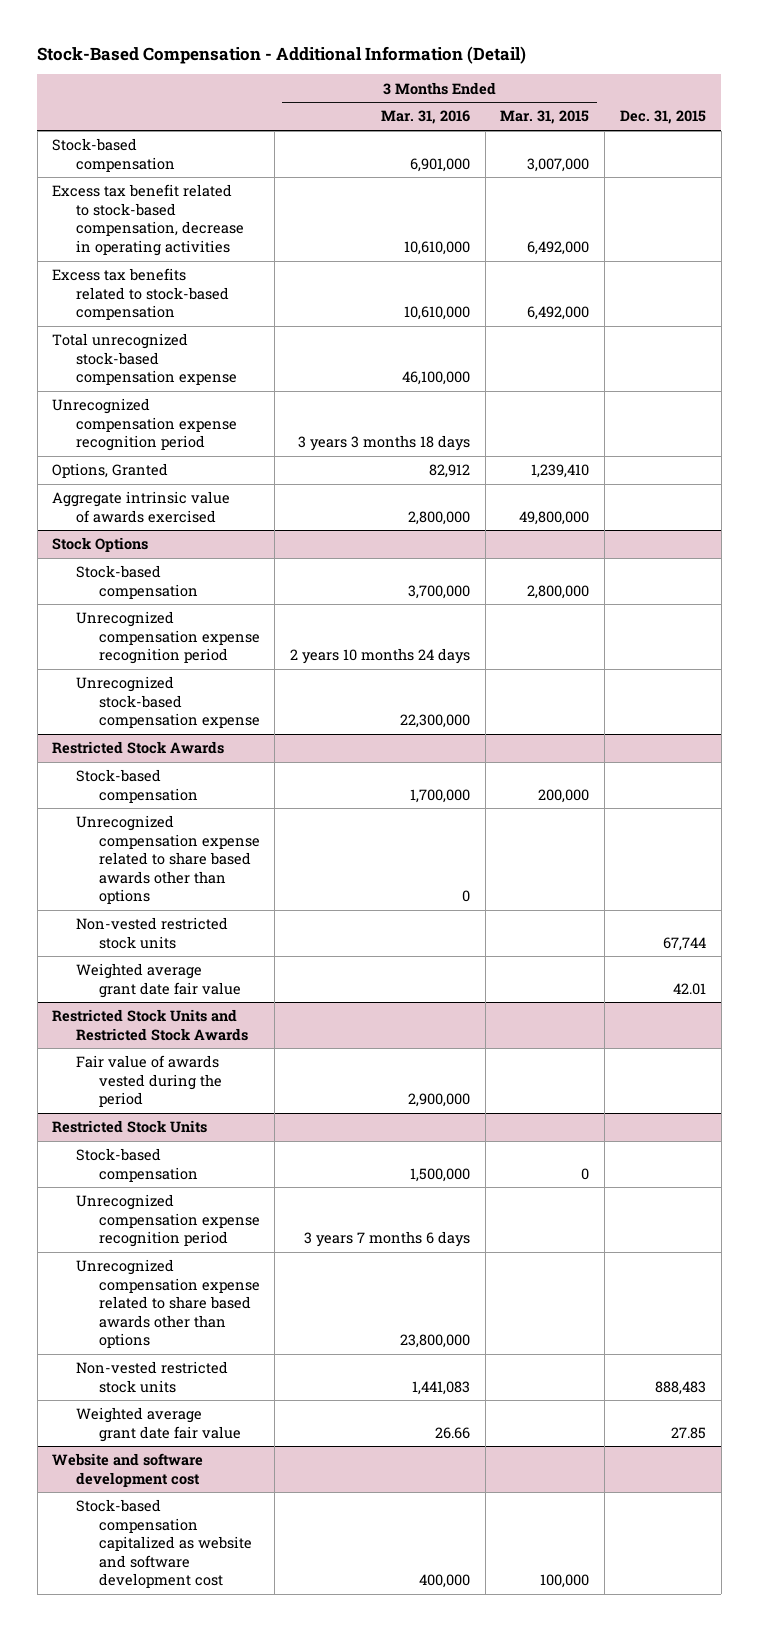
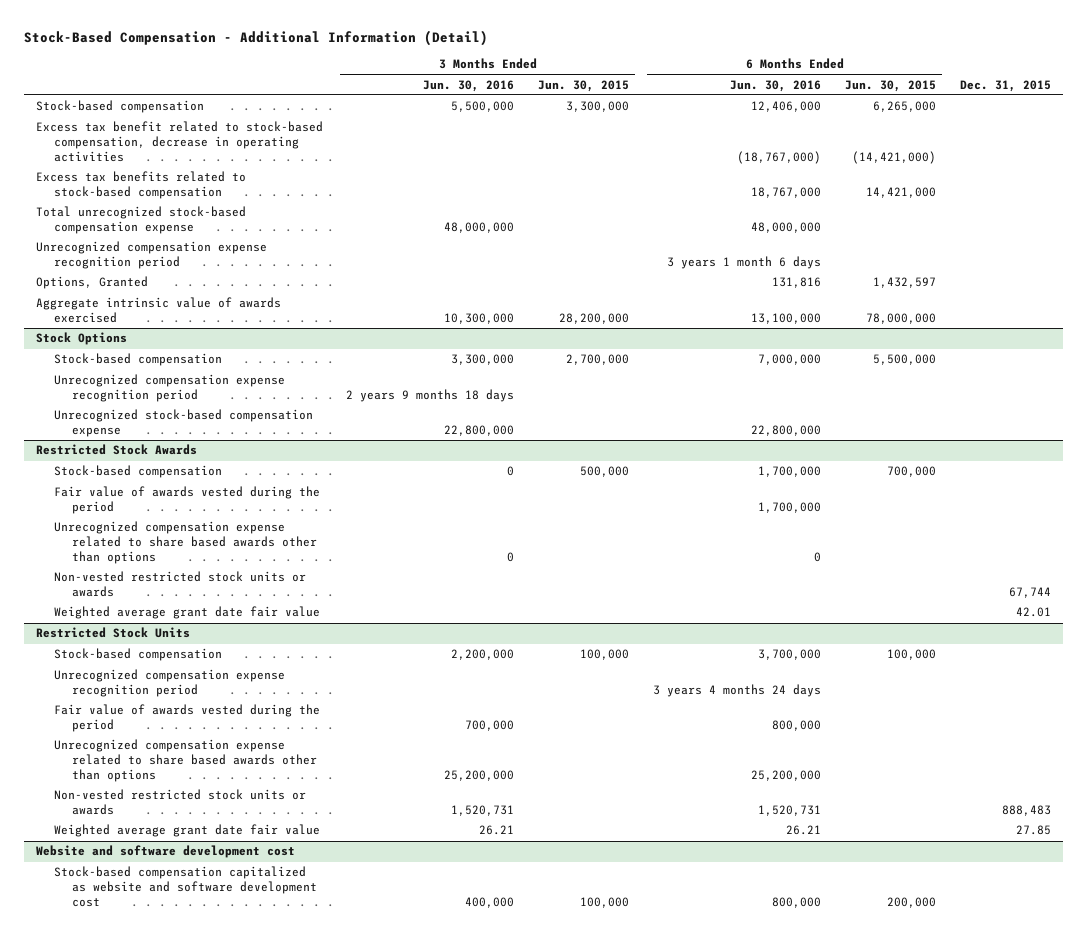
- | 3 Months Ended Mar. 31, 2016 | 3 Months Ended Mar. 31, 2015 | Dec. 31, 2015
+ | 3 Months Ended Jun. 30, 2016 | 3 Months Ended Jun. 30, 2015 | 6 Months Ended Jun. 30, 2016 | 6 Months Ended Jun. 30, 2015 | Dec. 31, 2015
@ Restricted Stock Awards
+ Fair value of awards vested during the period | | | 1,700,000 | |
- Non-vested restricted stock units | | | 67,744
+ Non-vested restricted stock units or awards | | | | | 67,744
- Restricted Stock Units and Restricted Stock Awards
- Fair value of awards vested during the period | 2,900,000 | |
@ Restricted Stock Units
+ Fair value of awards vested during the period | 700,000 | | 800,000 | |
- Non-vested restricted stock units | 1,441,083 | | 888,483
+ Non-vested restricted stock units or awards | 1,520,731 | | 1,520,731 | | 888,483

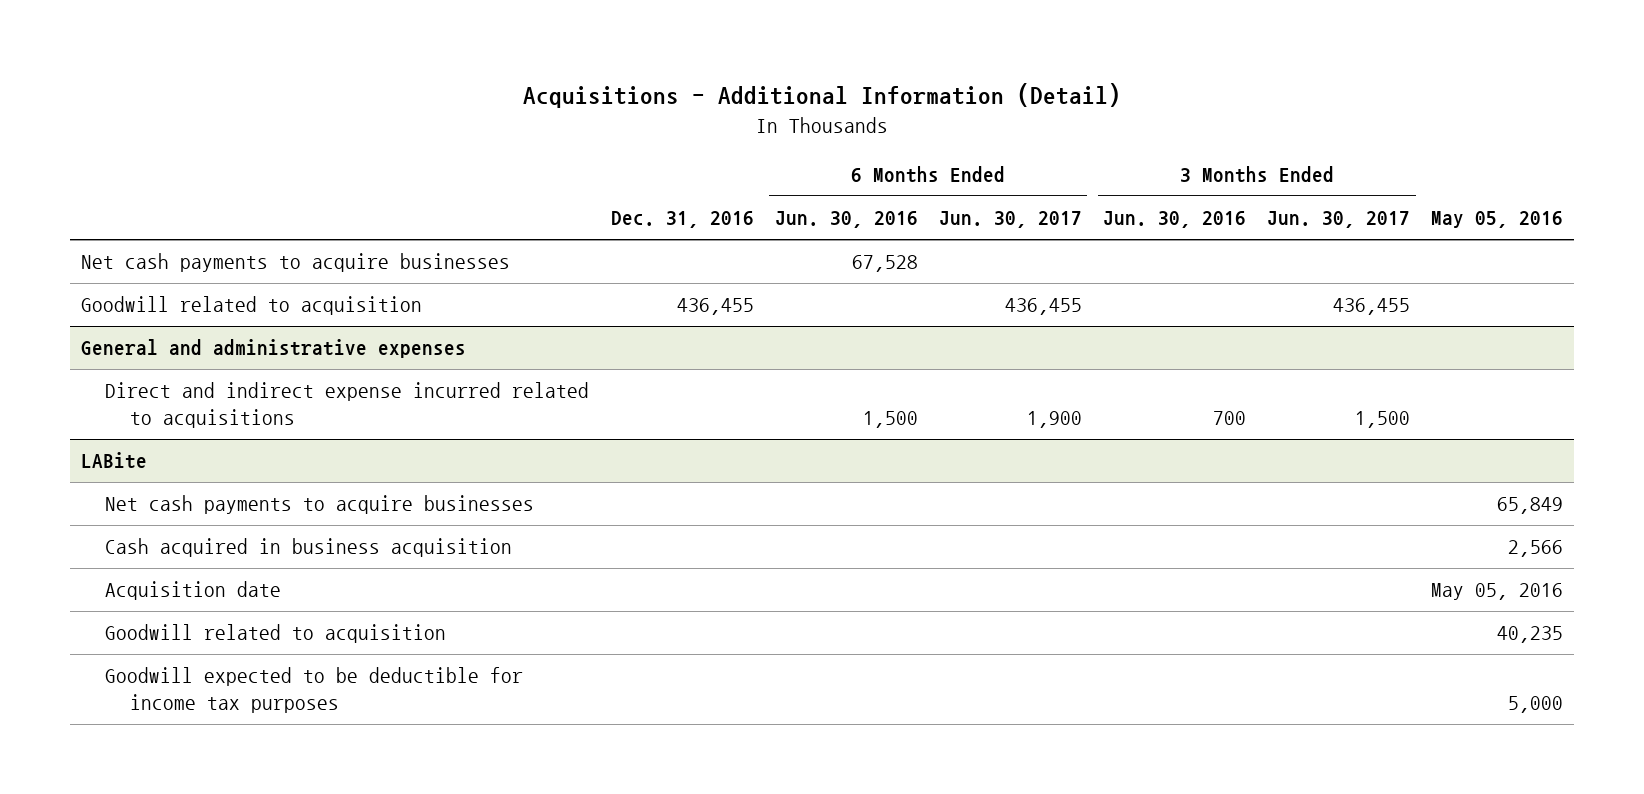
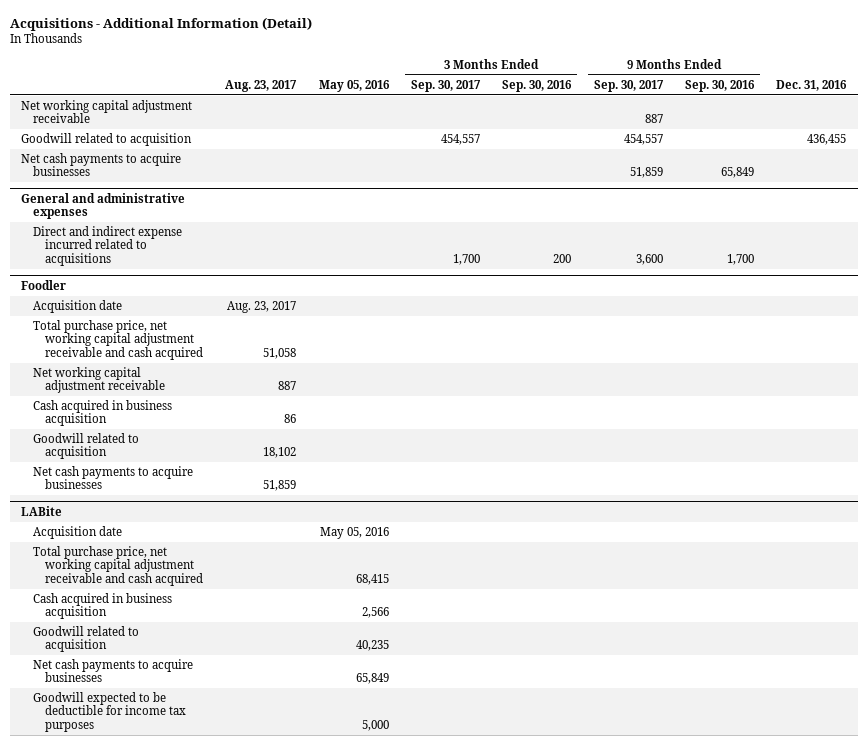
- | Dec. 31, 2016 | 6 Months Ended Jun. 30, 2016 | 6 Months Ended Jun. 30, 2017 | 3 Months Ended Jun. 30, 2016 | 3 Months Ended Jun. 30, 2017 | May 05, 2016
+ | Aug. 23, 2017 | May 05, 2016 | 3 Months Ended Sep. 30, 2017 | 3 Months Ended Sep. 30, 2016 | 9 Months Ended Sep. 30, 2017 | 9 Months Ended Sep. 30, 2016 | Dec. 31, 2016
+ Net working capital adjustment receivable | | | | | 887 | |
moved down: Net cash payments to acquire businesses | | | | | 51,859 | 65,849 |
+ Foodler
+ Acquisition date | Aug. 23, 2017 | | | | | |
+ Total purchase price, net working capital adjustment receivable and cash acquired | 51,058 | | | | | |
+ Net working capital adjustment receivable | 887 | | | | | |
+ Cash acquired in business acquisition | 86 | | | | | |
+ Goodwill related to acquisition | 18,102 | | | | | |
+ Net cash payments to acquire businesses | 51,859 | | | | | |
@ LABite
+ Total purchase price, net working capital adjustment receivable and cash acquired | | 68,415 | | | | |
moved down: Cash acquired in business acquisition | | 2,566 | | | | |
moved down: Net cash payments to acquire businesses | | 65,849 | | | | |

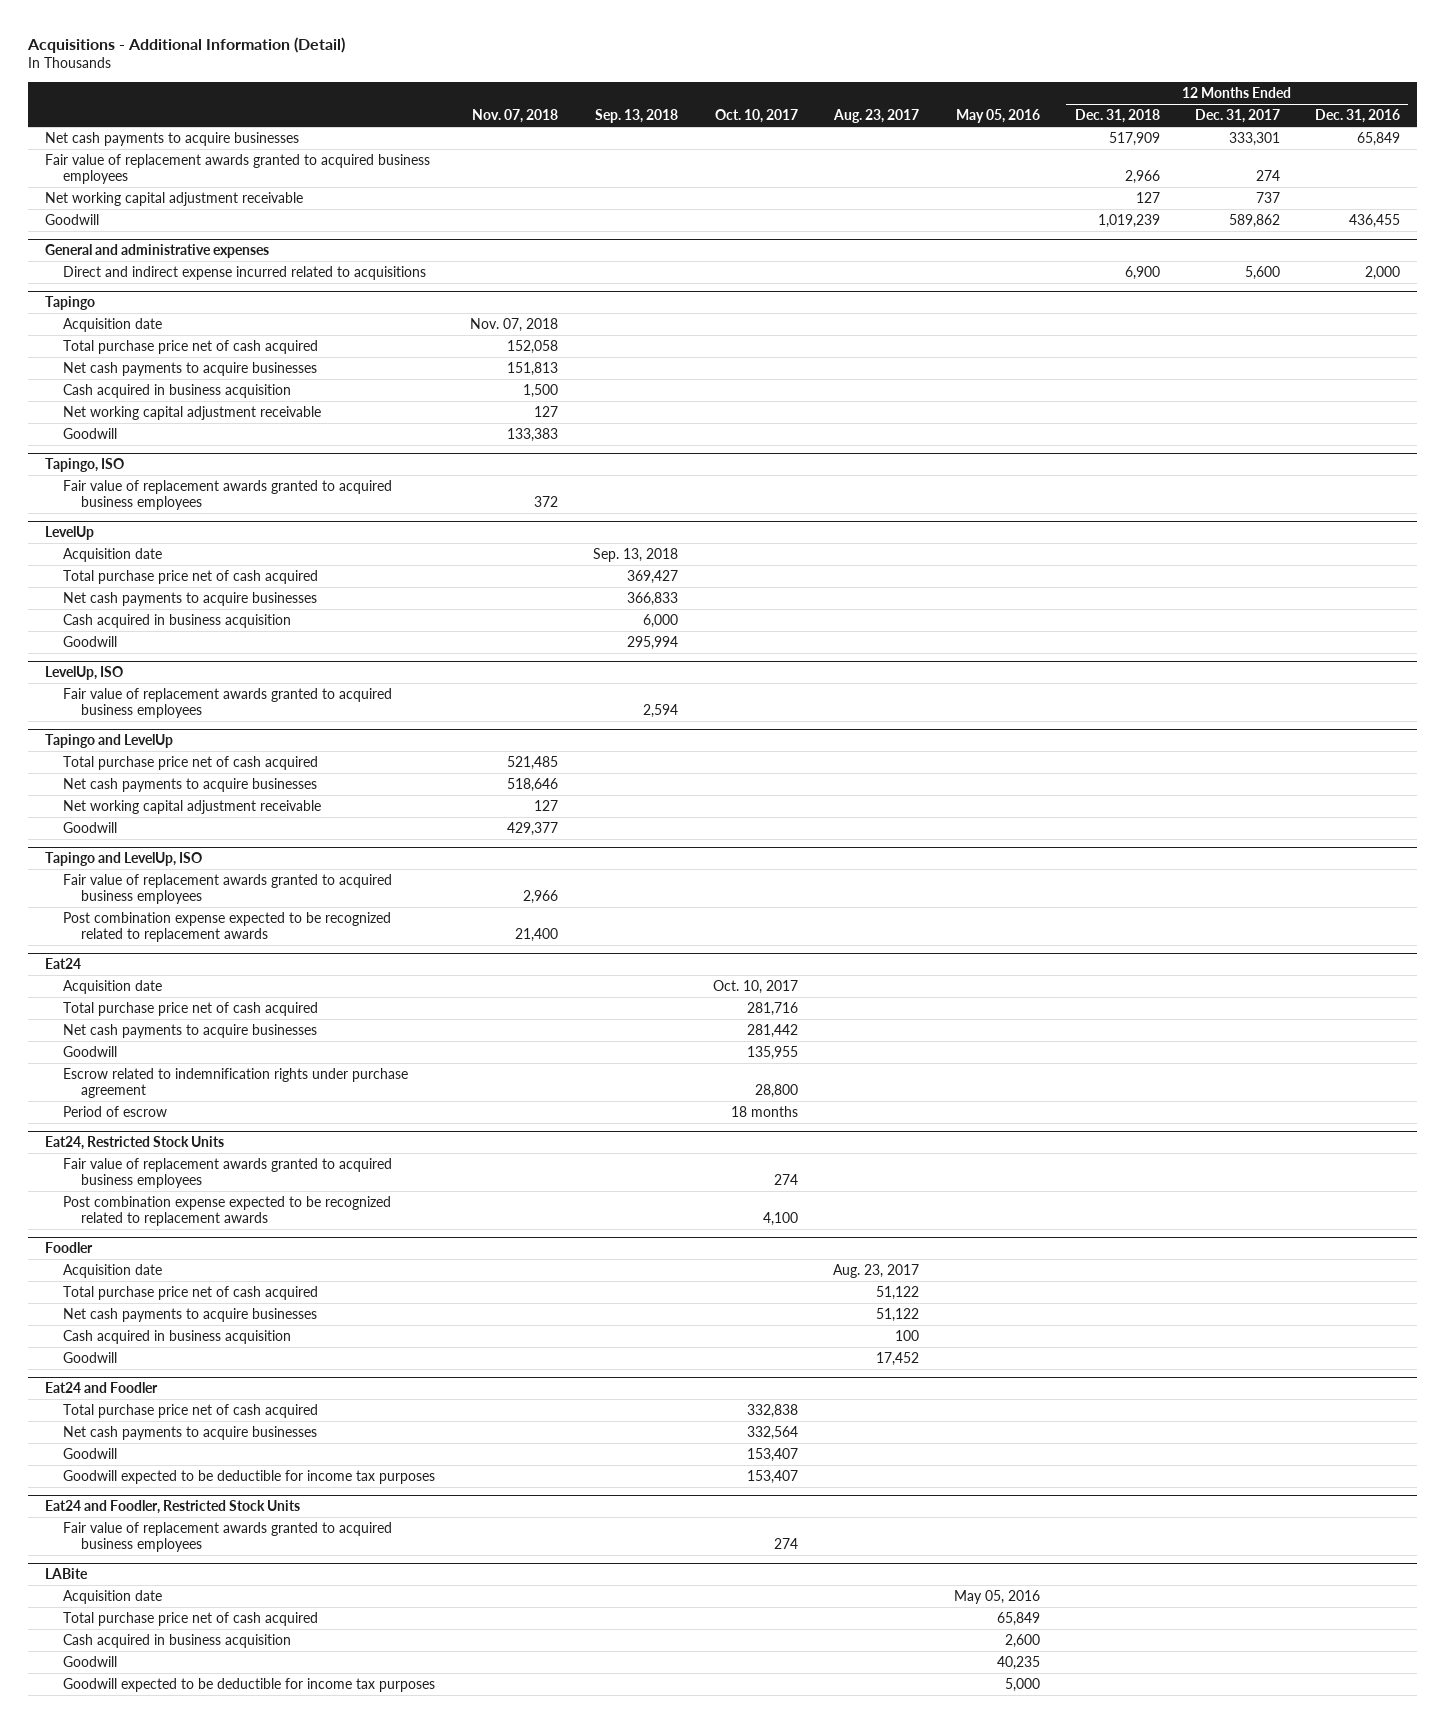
- | Aug. 23, 2017 | May 05, 2016 | 3 Months Ended Sep. 30, 2017 | 3 Months Ended Sep. 30, 2016 | 9 Months Ended Sep. 30, 2017 | 9 Months Ended Sep. 30, 2016 | Dec. 31, 2016
+ | Nov. 07, 2018 | Sep. 13, 2018 | Oct. 10, 2017 | Aug. 23, 2017 | May 05, 2016 | 12 Months Ended Dec. 31, 2018 | 12 Months Ended Dec. 31, 2017 | 12 Months Ended Dec. 31, 2016
- Goodwill related to acquisition | | | 454,557 | | 454,557 | | 436,455
+ Fair value of replacement awards granted to acquired business employees | | | | | | 2,966 | 274 |
moved down: Net working capital adjustment receivable | | | | | | 127 | 737 |
+ Goodwill | | | | | | 1,019,239 | 589,862 | 436,455
+ Tapingo
+ Acquisition date | Nov. 07, 2018 | | | | | | |
+ Total purchase price net of cash acquired | 152,058 | | | | | | |
+ Net cash payments to acquire businesses | 151,813 | | | | | | |
+ Cash acquired in business acquisition | 1,500 | | | | | | |
+ Net working capital adjustment receivable | 127 | | | | | | |
+ Goodwill | 133,383 | | | | | | |
+ Tapingo, ISO
+ Fair value of replacement awards granted to acquired business employees | 372 | | | | | | |
+ LevelUp
+ Acquisition date | | Sep. 13, 2018 | | | | | |
+ Total purchase price net of cash acquired | | 369,427 | | | | | |
+ Net cash payments to acquire businesses | | 366,833 | | | | | |
+ Cash acquired in business acquisition | | 6,000 | | | | | |
+ Goodwill | | 295,994 | | | | | |
+ LevelUp, ISO
+ Fair value of replacement awards granted to acquired business employees | | 2,594 | | | | | |
+ Tapingo and LevelUp
+ Total purchase price net of cash acquired | 521,485 | | | | | | |
+ Net cash payments to acquire businesses | 518,646 | | | | | | |
+ Net working capital adjustment receivable | 127 | | | | | | |
+ Goodwill | 429,377 | | | | | | |
+ Tapingo and LevelUp, ISO
+ Fair value of replacement awards granted to acquired business employees | 2,966 | | | | | | |
+ Post combination expense expected to be recognized related to replacement awards | 21,400 | | | | | | |
+ Eat24
+ Acquisition date | | | Oct. 10, 2017 | | | | |
+ Total purchase price net of cash acquired | | | 281,716 | | | | |
+ Net cash payments to acquire businesses | | | 281,442 | | | | |
+ Goodwill | | | 135,955 | | | | |
+ Escrow related to indemnification rights under purchase agreement | | | 28,800 | | | | |
+ Period of escrow | | | 18 months | | | | |
+ Eat24, Restricted Stock Units
+ Fair value of replacement awards granted to acquired business employees | | | 274 | | | | |
+ Post combination expense expected to be recognized related to replacement awards | | | 4,100 | | | | |
@ Foodler
- Total purchase price, net working capital adjustment receivable and cash acquired | 51,058 | | | | | |
- Net working capital adjustment receivable | 887 | | | | | |
- Cash acquired in business acquisition | 86 | | | | | |
- Goodwill related to acquisition | 18,102 | | | | | |
- Net cash payments to acquire businesses | 51,859 | | | | | |
+ Total purchase price net of cash acquired | | | | 51,122 | | | |
+ Net cash payments to acquire businesses | | | | 51,122 | | | |
+ Cash acquired in business acquisition | | | | 100 | | | |
+ Goodwill | | | | 17,452 | | | |
+ Eat24 and Foodler
+ Total purchase price net of cash acquired | | | 332,838 | | | | |
+ Net cash payments to acquire businesses | | | 332,564 | | | | |
+ Goodwill | | | 153,407 | | | | |
+ Goodwill expected to be deductible for income tax purposes | | | 153,407 | | | | |
+ Eat24 and Foodler, Restricted Stock Units
+ Fair value of replacement awards granted to acquired business employees | | | 274 | | | | |
@ LABite
- Total purchase price, net working capital adjustment receivable and cash acquired | | 68,415 | | | | |
- Cash acquired in business acquisition | | 2,566 | | | | |
- Goodwill related to acquisition | | 40,235 | | | | |
- Net cash payments to acquire businesses | | 65,849 | | | | |
+ Total purchase price net of cash acquired | | | | | 65,849 | | |
+ Cash acquired in business acquisition | | | | | 2,600 | | |
+ Goodwill | | | | | 40,235 | | |

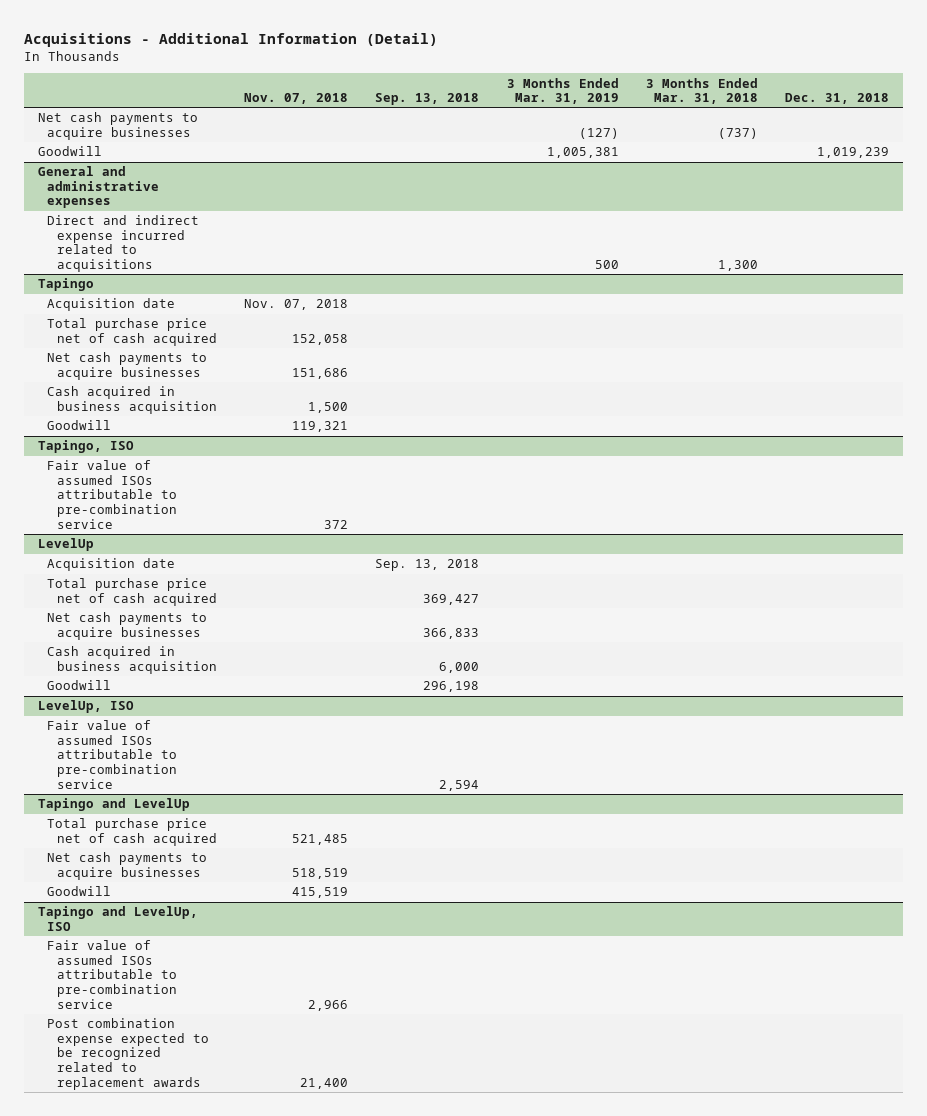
- | Nov. 07, 2018 | Sep. 13, 2018 | Oct. 10, 2017 | Aug. 23, 2017 | May 05, 2016 | 12 Months Ended Dec. 31, 2018 | 12 Months Ended Dec. 31, 2017 | 12 Months Ended Dec. 31, 2016
+ | Nov. 07, 2018 | Sep. 13, 2018 | 3 Months Ended Mar. 31, 2019 | 3 Months Ended Mar. 31, 2018 | Dec. 31, 2018
- Fair value of replacement awards granted to acquired business employees | | | | | | 2,966 | 274 |
- Net working capital adjustment receivable | | | | | | 127 | 737 |
@ Tapingo
- Net cash payments to acquire businesses | 151,813 | | | | | | |
+ Net cash payments to acquire businesses | 151,686 | | | |
- Net working capital adjustment receivable | 127 | | | | | | |
- Goodwill | 133,383 | | | | | | |
+ Goodwill | 119,321 | | | |
@ Tapingo, ISO
- Fair value of replacement awards granted to acquired business employees | 372 | | | | | | |
+ Fair value of assumed ISOs attributable to pre-combination service | 372 | | | |
@ LevelUp
- Goodwill | | 295,994 | | | | | |
+ Goodwill | | 296,198 | | |
@ LevelUp, ISO
- Fair value of replacement awards granted to acquired business employees | | 2,594 | | | | | |
+ Fair value of assumed ISOs attributable to pre-combination service | | 2,594 | | |
@ Tapingo and LevelUp
- Net cash payments to acquire businesses | 518,646 | | | | | | |
- Net working capital adjustment receivable | 127 | | | | | | |
- Goodwill | 429,377 | | | | | | |
+ Net cash payments to acquire businesses | 518,519 | | | |
+ Goodwill | 415,519 | | | |
@ Tapingo and LevelUp, ISO
- Fair value of replacement awards granted to acquired business employees | 2,966 | | | | | | |
+ Fair value of assumed ISOs attributable to pre-combination service | 2,966 | | | |
- Eat24
- Acquisition date | | | Oct. 10, 2017 | | | | |
- Total purchase price net of cash acquired | | | 281,716 | | | | |
- Net cash payments to acquire businesses | | | 281,442 | | | | |
- Goodwill | | | 135,955 | | | | |
- Escrow related to indemnification rights under purchase agreement | | | 28,800 | | | | |
- Period of escrow | | | 18 months | | | | |
- Eat24, Restricted Stock Units
- Fair value of replacement awards granted to acquired business employees | | | 274 | | | | |
- Post combination expense expected to be recognized related to replacement awards | | | 4,100 | | | | |
- Foodler
- Acquisition date | | | | Aug. 23, 2017 | | | |
- Total purchase price net of cash acquired | | | | 51,122 | | | |
- Net cash payments to acquire businesses | | | | 51,122 | | | |
- Cash acquired in business acquisition | | | | 100 | | | |
- Goodwill | | | | 17,452 | | | |
- Eat24 and Foodler
- Total purchase price net of cash acquired | | | 332,838 | | | | |
- Net cash payments to acquire businesses | | | 332,564 | | | | |
- Goodwill | | | 153,407 | | | | |
- Goodwill expected to be deductible for income tax purposes | | | 153,407 | | | | |
- Eat24 and Foodler, Restricted Stock Units
- Fair value of replacement awards granted to acquired business employees | | | 274 | | | | |
- LABite
- Acquisition date | | | | | May 05, 2016 | | |
- Total purchase price net of cash acquired | | | | | 65,849 | | |
- Cash acquired in business acquisition | | | | | 2,600 | | |
- Goodwill | | | | | 40,235 | | |
- Goodwill expected to be deductible for income tax purposes | | | | | 5,000 | | |

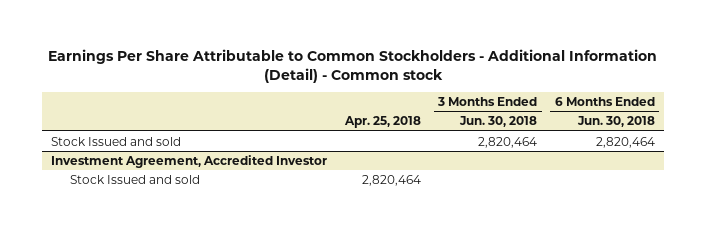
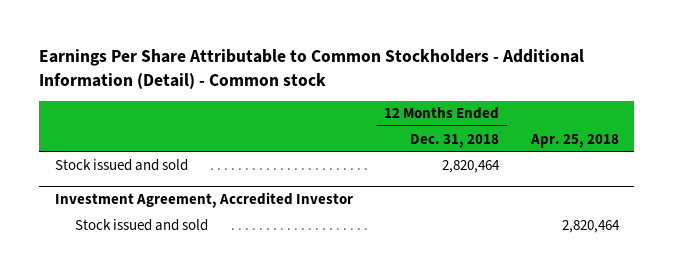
- | Apr. 25, 2018 | 3 Months Ended Jun. 30, 2018 | 6 Months Ended Jun. 30, 2018
+ | 12 Months Ended Dec. 31, 2018 | Apr. 25, 2018
- Stock Issued and sold | | 2,820,464 | 2,820,464
+ Stock issued and sold | 2,820,464 |
@ Investment Agreement, Accredited Investor
- Stock Issued and sold | 2,820,464 | |
+ Stock issued and sold | | 2,820,464

